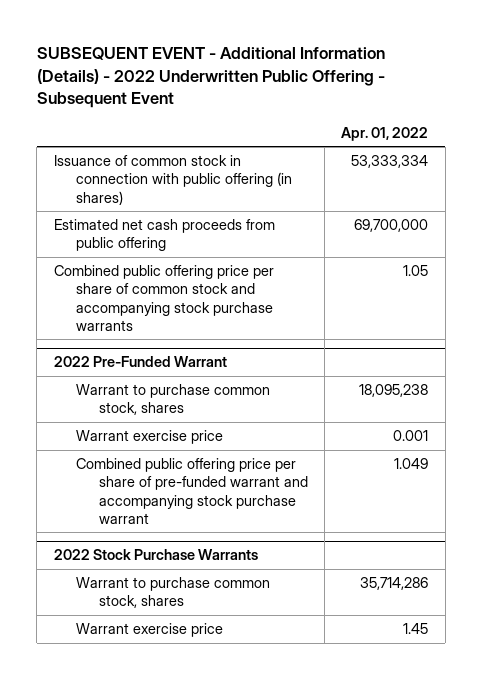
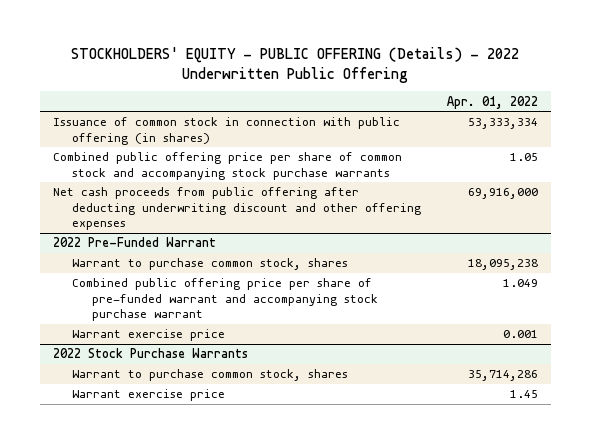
- SUBSEQUENT EVENT - Additional Information (Details) - 2022 Underwritten Public Offering - Subsequent Event
+ STOCKHOLDERS' EQUITY - PUBLIC OFFERING (Details) - 2022 Underwritten Public Offering
- Estimated net cash proceeds from public offering | 69,700,000
+ Net cash proceeds from public offering after deducting underwriting discount and other offering expenses | 69,916,000
@ 2022 Pre-Funded Warrant
moved down: Warrant exercise price | 0.001

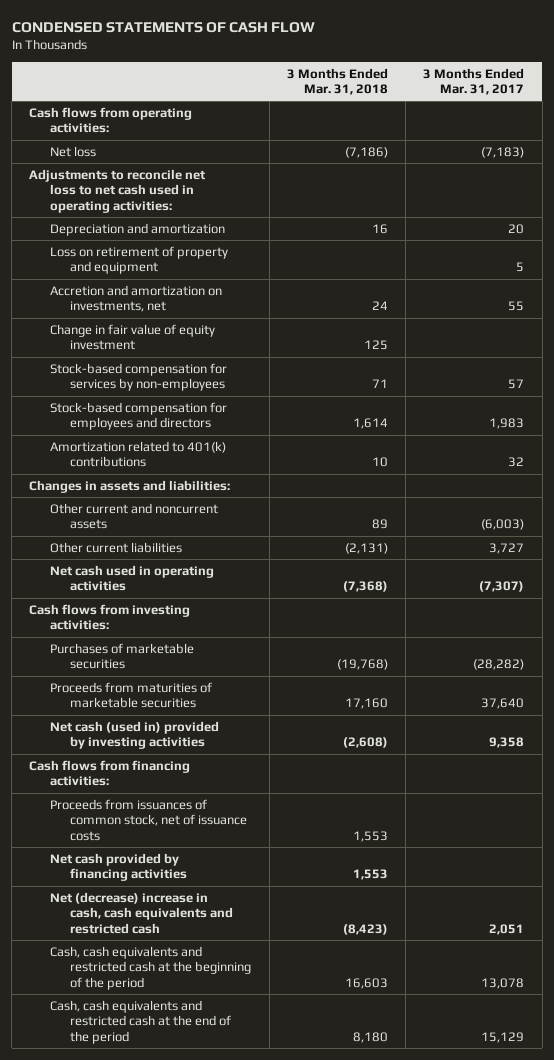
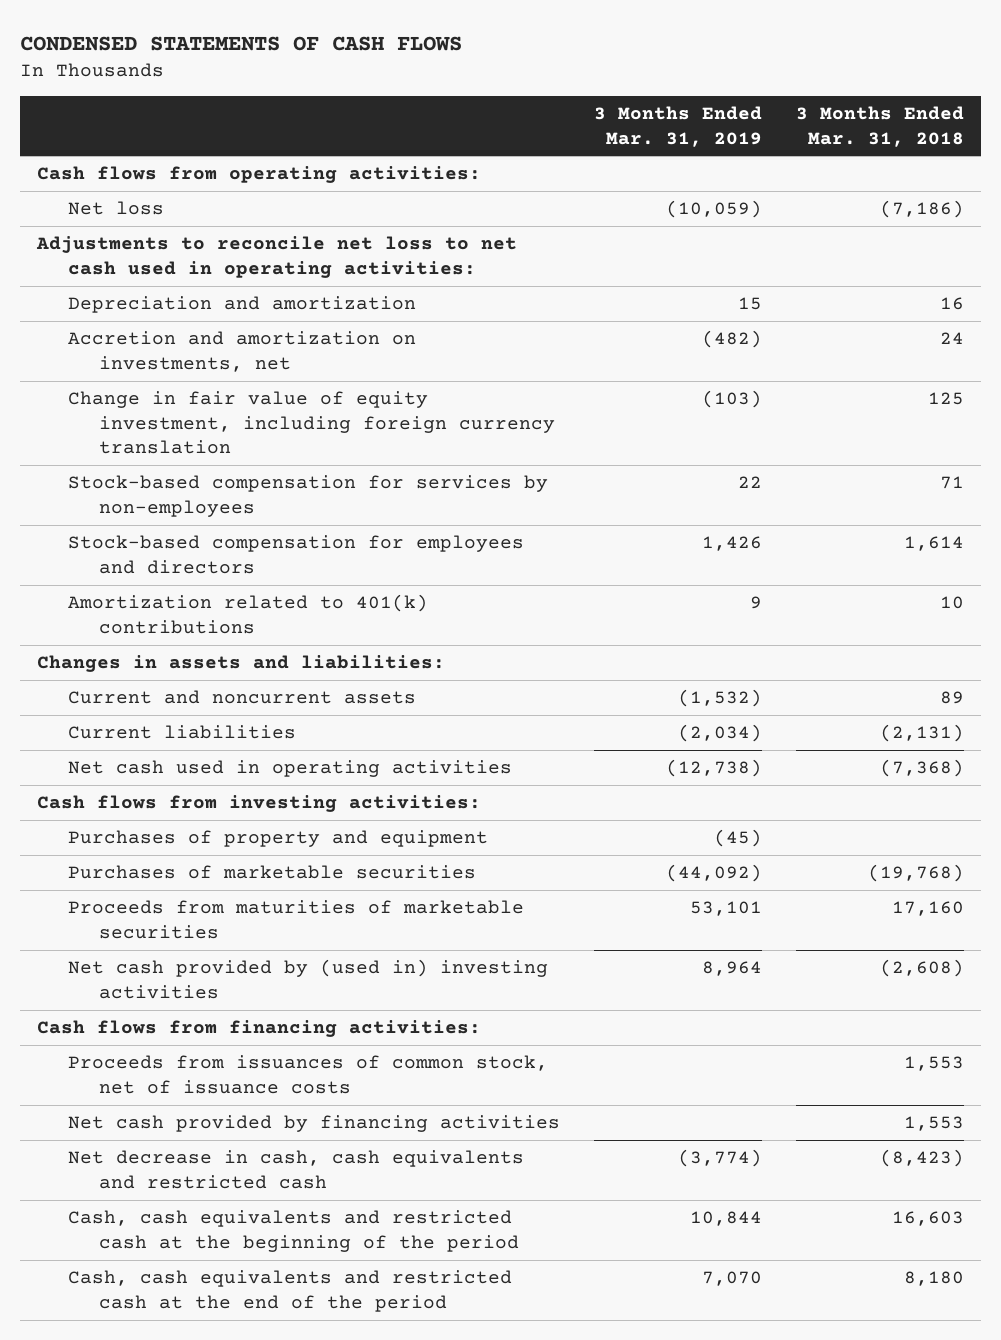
- CONDENSED STATEMENTS OF CASH FLOW
+ CONDENSED STATEMENTS OF CASH FLOWS
- | 3 Months Ended Mar. 31, 2018 | 3 Months Ended Mar. 31, 2017
+ | 3 Months Ended Mar. 31, 2019 | 3 Months Ended Mar. 31, 2018
- Loss on retirement of property and equipment | | 5
- Change in fair value of equity investment | 125 |
+ Change in fair value of equity investment, including foreign currency translation | (103) | 125
- Other current and noncurrent assets | 89 | (6,003)
- Other current liabilities | (2,131) | 3,727
+ Current and noncurrent assets | (1,532) | 89
+ Current liabilities | (2,034) | (2,131)
+ Purchases of property and equipment | (45) |
- Net cash (used in) provided by investing activities | (2,608) | 9,358
+ Net cash provided by (used in) investing activities | 8,964 | (2,608)
- Net (decrease) increase in cash, cash equivalents and restricted cash | (8,423) | 2,051
+ Net decrease in cash, cash equivalents and restricted cash | (3,774) | (8,423)

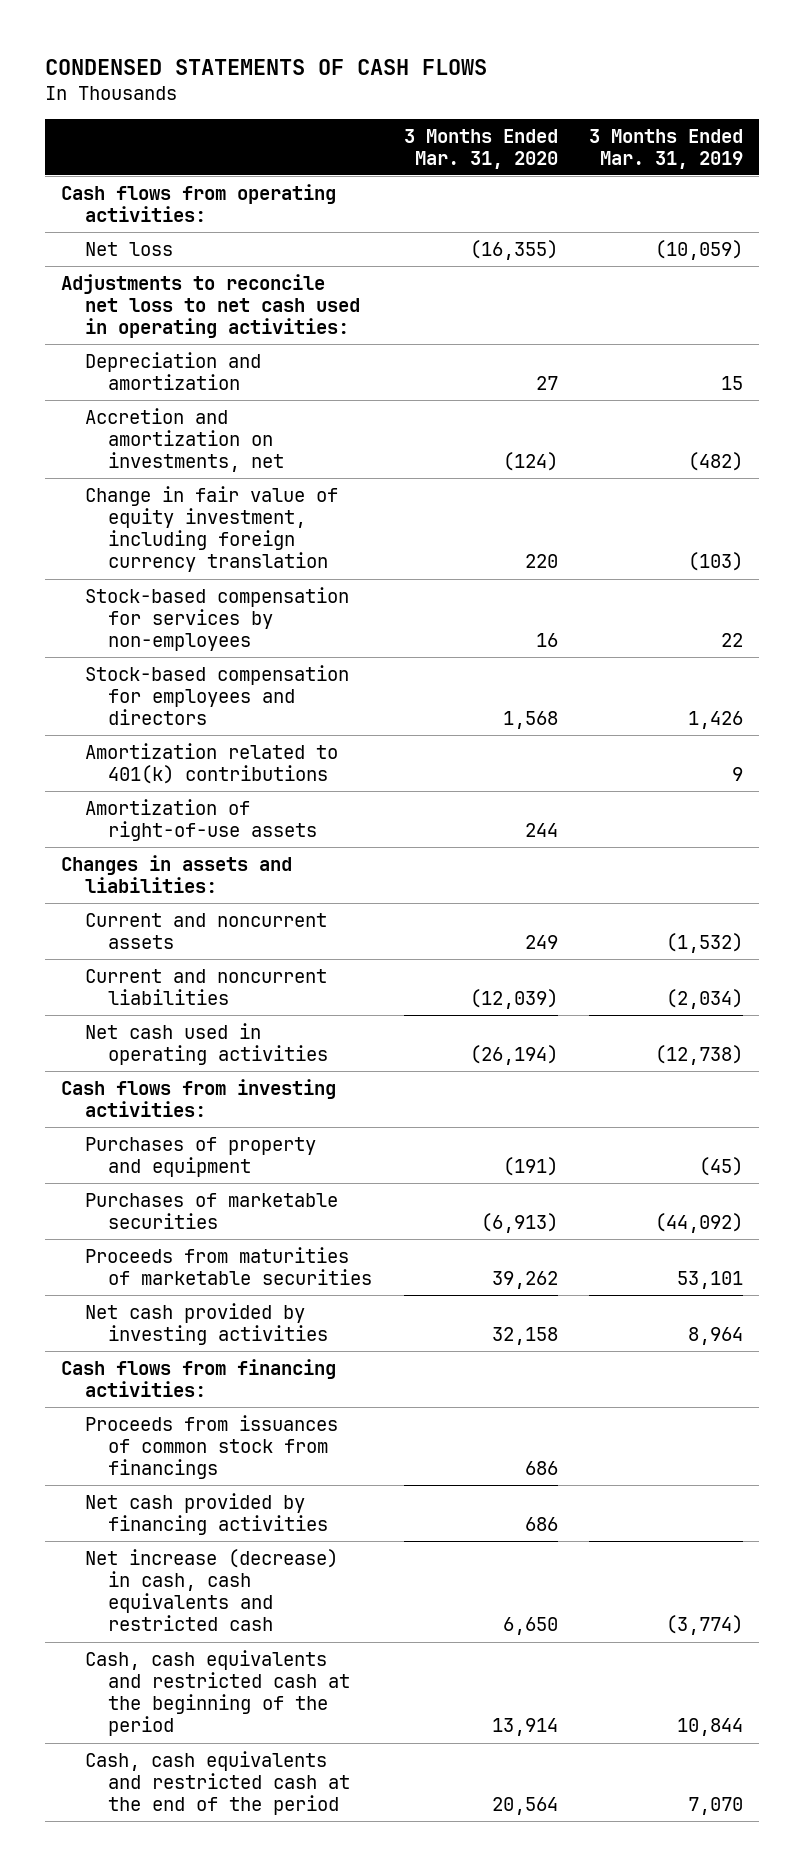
- | 3 Months Ended Mar. 31, 2019 | 3 Months Ended Mar. 31, 2018
+ | 3 Months Ended Mar. 31, 2020 | 3 Months Ended Mar. 31, 2019
+ Amortization of right-of-use assets | 244 |
- Current liabilities | (2,034) | (2,131)
+ Current and noncurrent liabilities | (12,039) | (2,034)
- Net cash provided by (used in) investing activities | 8,964 | (2,608)
+ Net cash provided by investing activities | 32,158 | 8,964
- Proceeds from issuances of common stock, net of issuance costs | | 1,553
+ Proceeds from issuances of common stock from financings | 686 |
- Net decrease in cash, cash equivalents and restricted cash | (3,774) | (8,423)
+ Net increase (decrease) in cash, cash equivalents and restricted cash | 6,650 | (3,774)

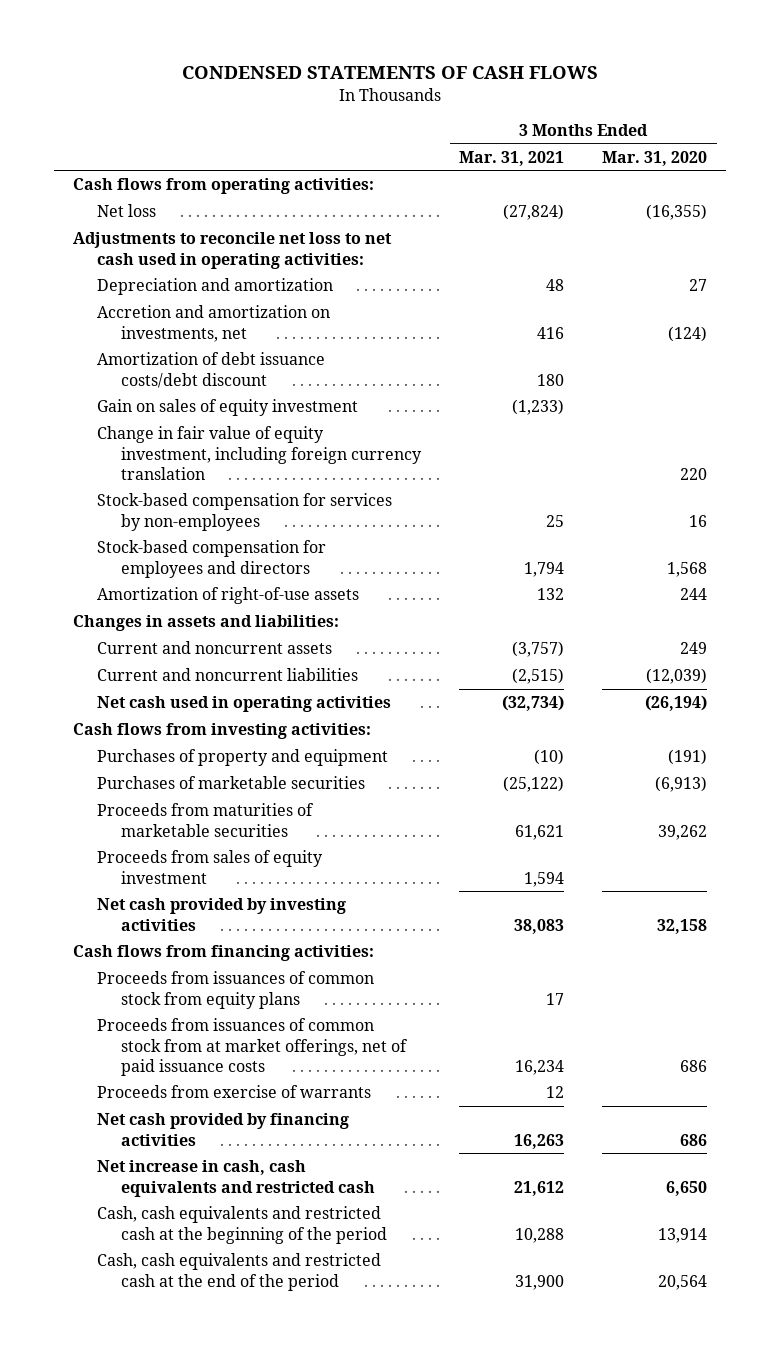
- | 3 Months Ended Mar. 31, 2020 | 3 Months Ended Mar. 31, 2019
+ | 3 Months Ended Mar. 31, 2021 | 3 Months Ended Mar. 31, 2020
+ Amortization of debt issuance costs/debt discount | 180 |
+ Gain on sales of equity investment | (1,233) |
- Amortization related to 401(k) contributions | | 9
+ Proceeds from sales of equity investment | 1,594 |
- Proceeds from issuances of common stock from financings | 686 |
+ Proceeds from issuances of common stock from equity plans | 17 |
+ Proceeds from issuances of common stock from at market offerings, net of paid issuance costs | 16,234 | 686
+ Proceeds from exercise of warrants | 12 |
- Net increase (decrease) in cash, cash equivalents and restricted cash | 6,650 | (3,774)
+ Net increase in cash, cash equivalents and restricted cash | 21,612 | 6,650

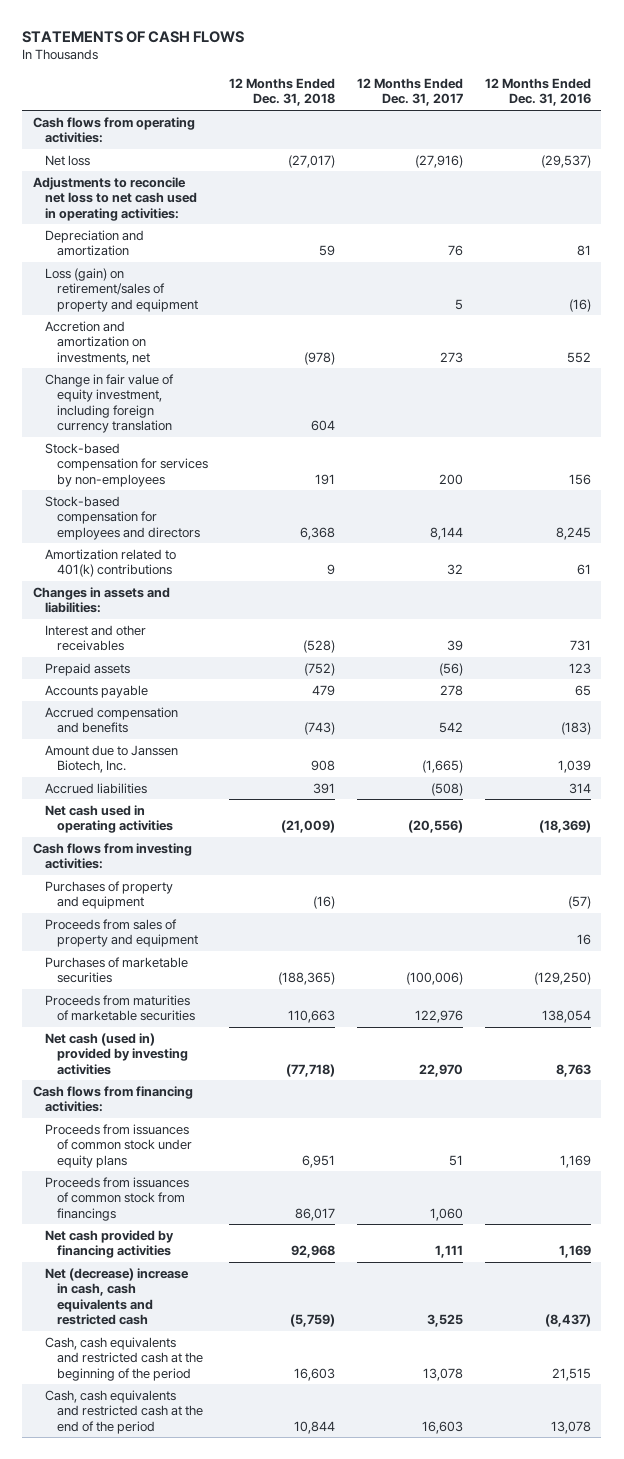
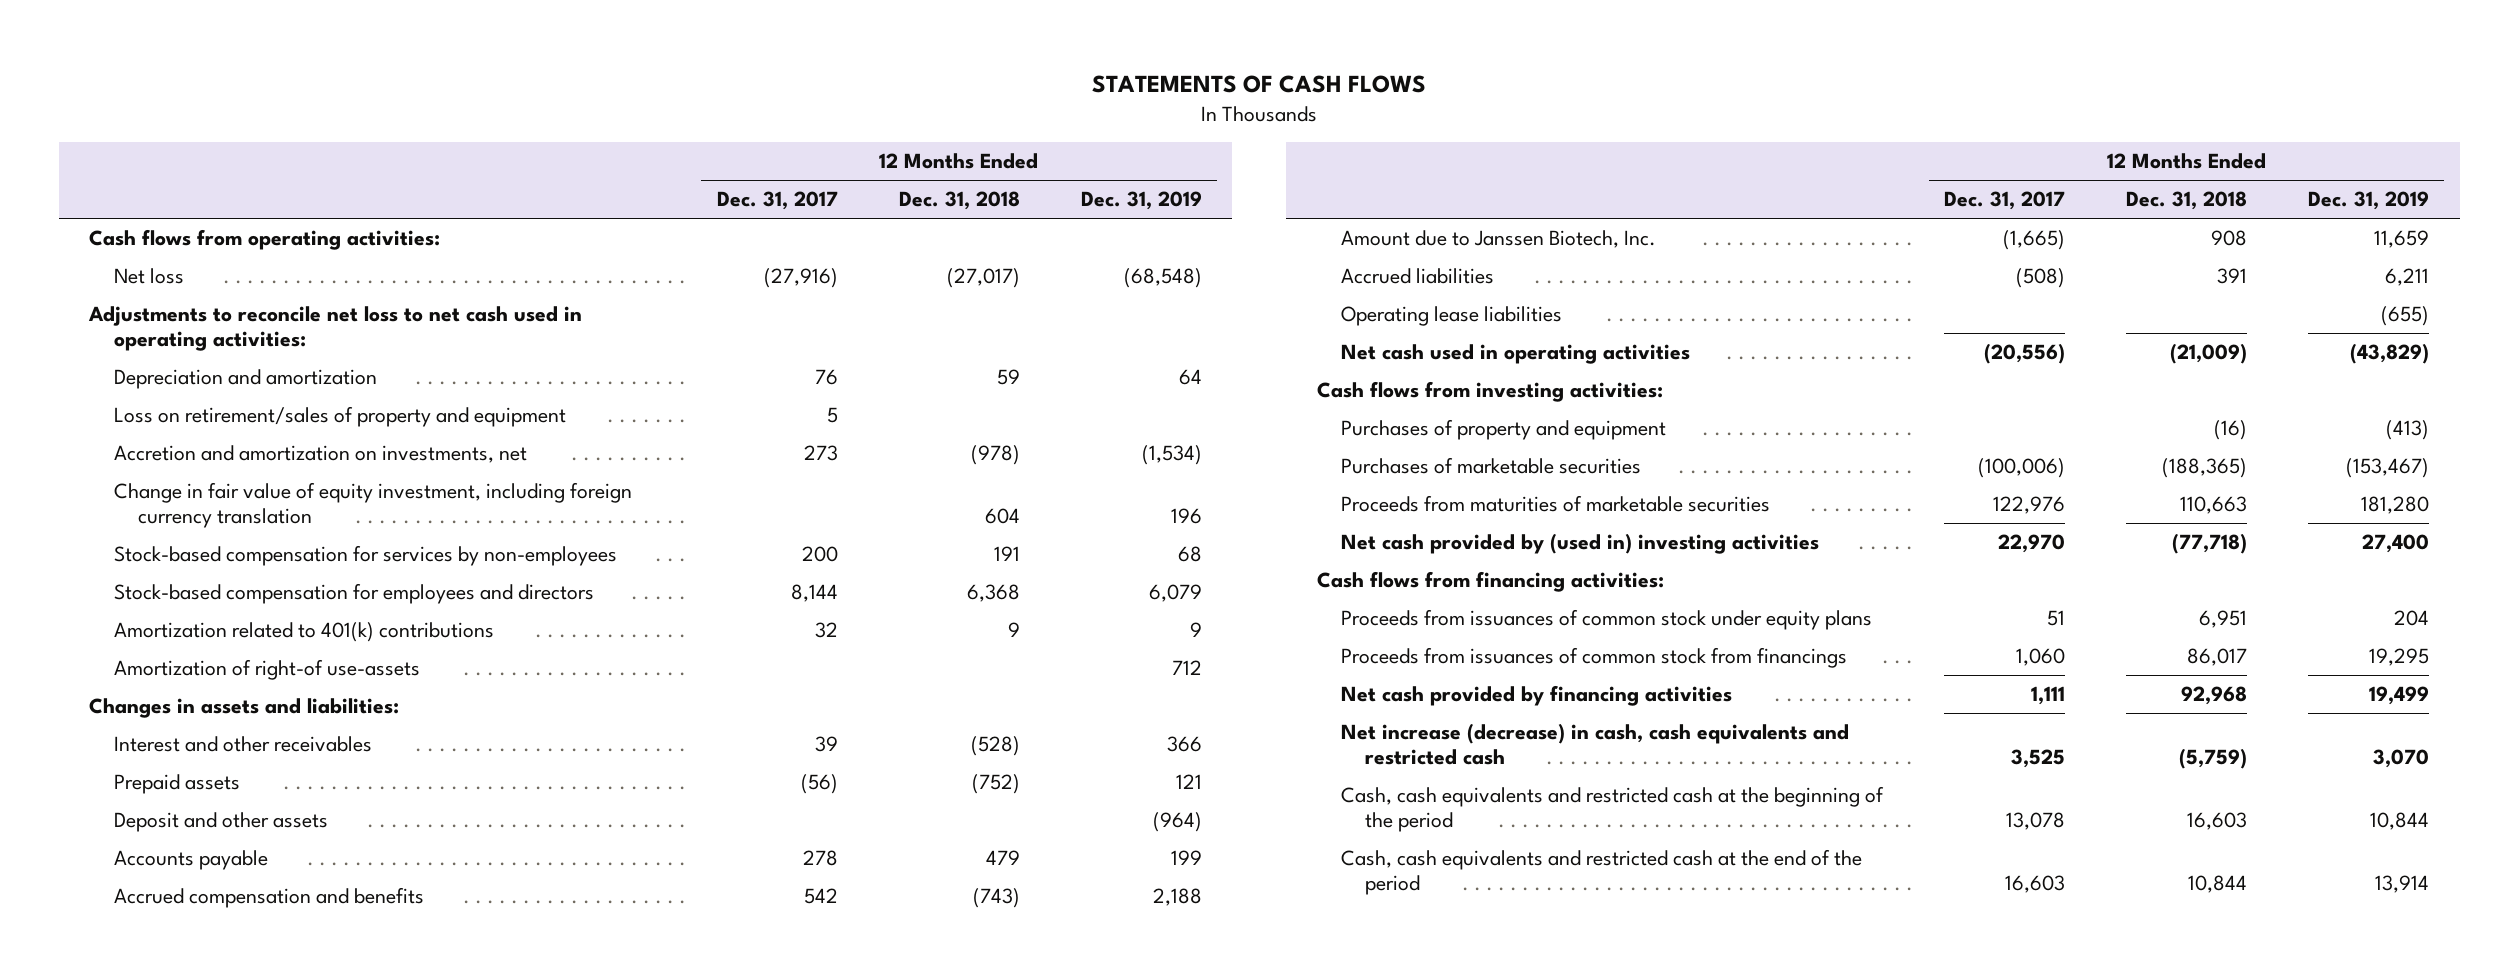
- | 12 Months Ended Dec. 31, 2018 | 12 Months Ended Dec. 31, 2017 | 12 Months Ended Dec. 31, 2016
+ | 12 Months Ended Dec. 31, 2017 | 12 Months Ended Dec. 31, 2018 | 12 Months Ended Dec. 31, 2019
- Loss (gain) on retirement/sales of property and equipment | | 5 | (16)
+ Loss on retirement/sales of property and equipment | 5 | |
+ Amortization of right-of use-assets | | | 712
+ Deposit and other assets | | | (964)
+ Operating lease liabilities | | | (655)
- Proceeds from sales of property and equipment | | | 16
- Net cash (used in) provided by investing activities | (77,718) | 22,970 | 8,763
+ Net cash provided by (used in) investing activities | 22,970 | (77,718) | 27,400
- Net (decrease) increase in cash, cash equivalents and restricted cash | (5,759) | 3,525 | (8,437)
+ Net increase (decrease) in cash, cash equivalents and restricted cash | 3,525 | (5,759) | 3,070

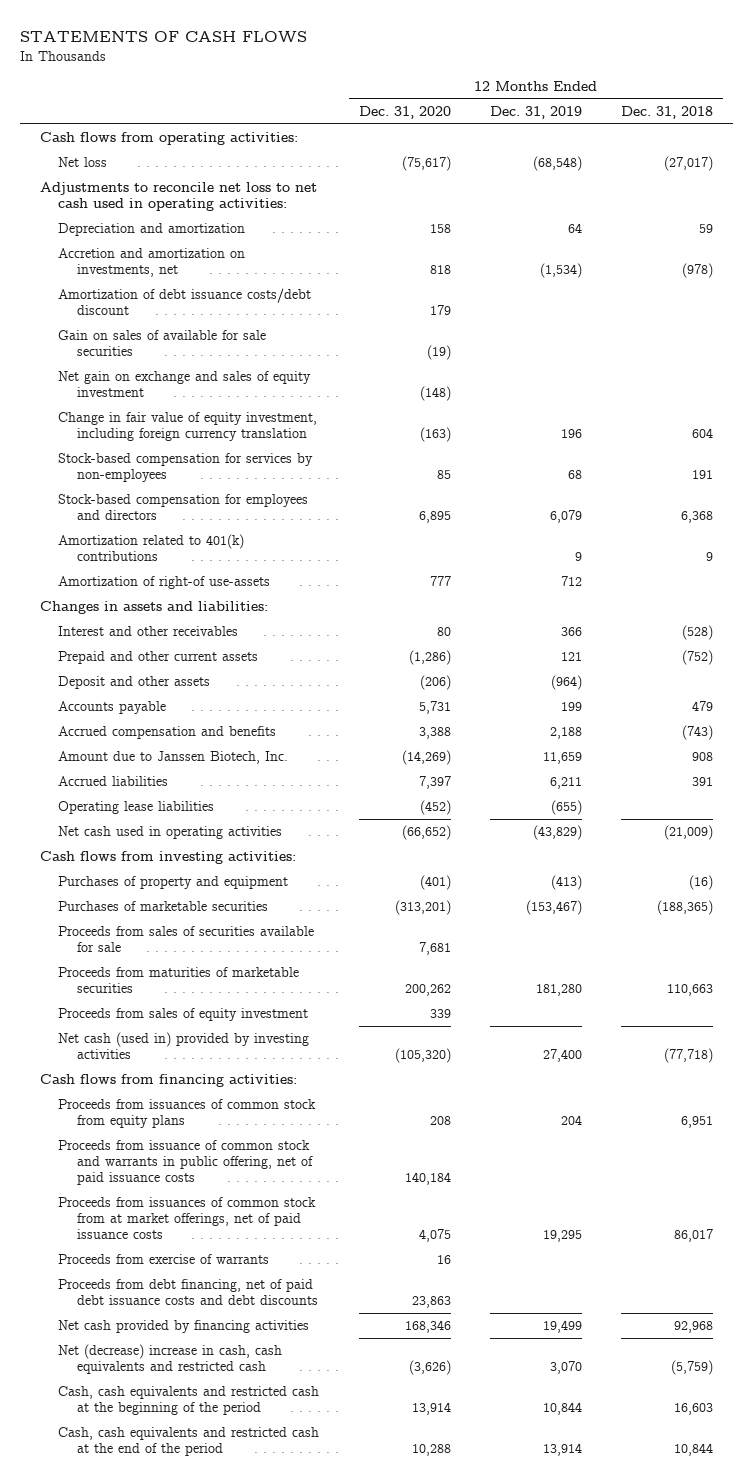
- | 12 Months Ended Dec. 31, 2017 | 12 Months Ended Dec. 31, 2018 | 12 Months Ended Dec. 31, 2019
+ | 12 Months Ended Dec. 31, 2020 | 12 Months Ended Dec. 31, 2019 | 12 Months Ended Dec. 31, 2018
- Loss on retirement/sales of property and equipment | 5 | |
+ Amortization of debt issuance costs/debt discount | 179 | |
+ Gain on sales of available for sale securities | (19) | |
+ Net gain on exchange and sales of equity investment | (148) | |
- Prepaid assets | (56) | (752) | 121
+ Prepaid and other current assets | (1,286) | 121 | (752)
+ Proceeds from sales of securities available for sale | 7,681 | |
- Net cash provided by (used in) investing activities | 22,970 | (77,718) | 27,400
+ Proceeds from sales of equity investment | 339 | |
+ Net cash (used in) provided by investing activities | (105,320) | 27,400 | (77,718)
- Proceeds from issuances of common stock under equity plans | 51 | 6,951 | 204
- Proceeds from issuances of common stock from financings | 1,060 | 86,017 | 19,295
+ Proceeds from issuances of common stock from equity plans | 208 | 204 | 6,951
+ Proceeds from issuance of common stock and warrants in public offering, net of paid issuance costs | 140,184 | |
+ Proceeds from issuances of common stock from at market offerings, net of paid issuance costs | 4,075 | 19,295 | 86,017
+ Proceeds from exercise of warrants | 16 | |
+ Proceeds from debt financing, net of paid debt issuance costs and debt discounts | 23,863 | |
- Net increase (decrease) in cash, cash equivalents and restricted cash | 3,525 | (5,759) | 3,070
+ Net (decrease) increase in cash, cash equivalents and restricted cash | (3,626) | 3,070 | (5,759)

